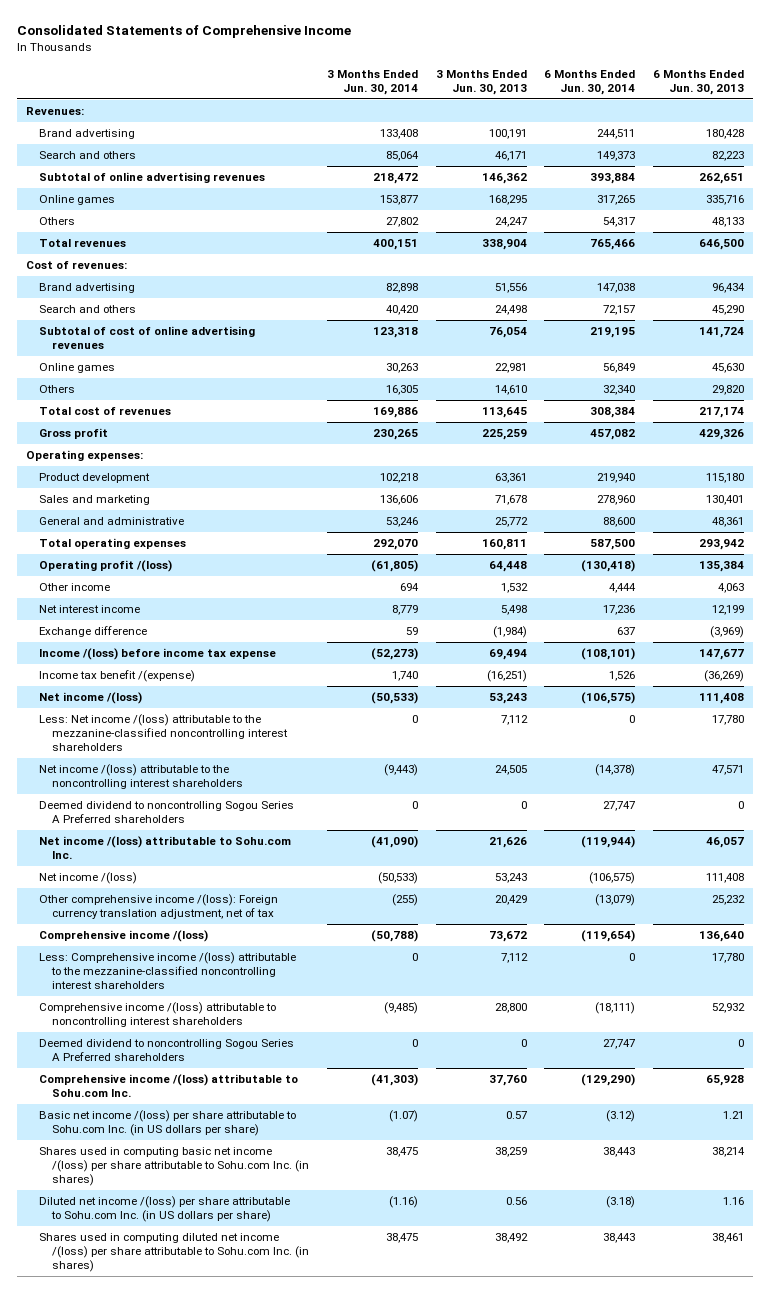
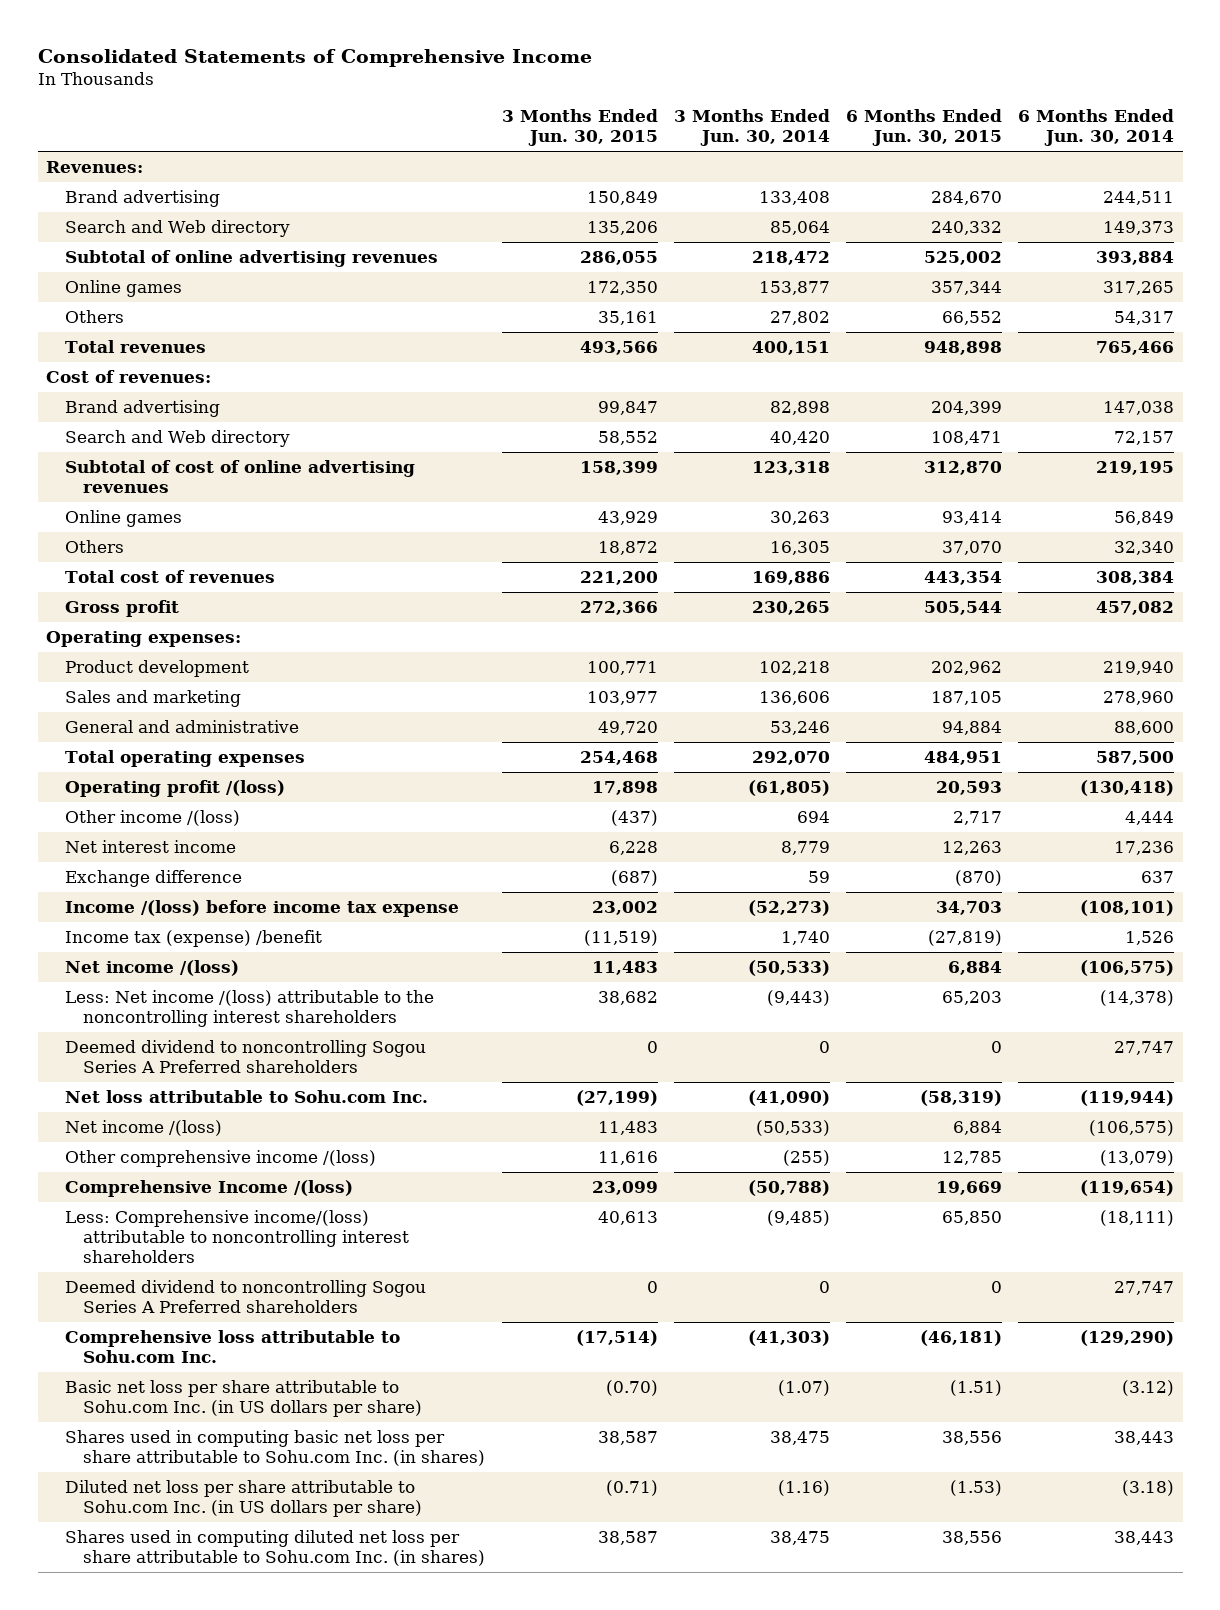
- | 3 Months Ended Jun. 30, 2014 | 3 Months Ended Jun. 30, 2013 | 6 Months Ended Jun. 30, 2014 | 6 Months Ended Jun. 30, 2013
+ | 3 Months Ended Jun. 30, 2015 | 3 Months Ended Jun. 30, 2014 | 6 Months Ended Jun. 30, 2015 | 6 Months Ended Jun. 30, 2014
- Search and others | 85,064 | 46,171 | 149,373 | 82,223
+ Search and Web directory | 135,206 | 85,064 | 240,332 | 149,373
- Search and others | 40,420 | 24,498 | 72,157 | 45,290
+ Search and Web directory | 58,552 | 40,420 | 108,471 | 72,157
- Other income | 694 | 1,532 | 4,444 | 4,063
+ Other income /(loss) | (437) | 694 | 2,717 | 4,444
- Income tax benefit /(expense) | 1,740 | (16,251) | 1,526 | (36,269)
+ Income tax (expense) /benefit | (11,519) | 1,740 | (27,819) | 1,526
- Less: Net income /(loss) attributable to the mezzanine-classified noncontrolling interest shareholders | 0 | 7,112 | 0 | 17,780
- Net income /(loss) attributable to the noncontrolling interest shareholders | (9,443) | 24,505 | (14,378) | 47,571
+ Less: Net income /(loss) attributable to the noncontrolling interest shareholders | 38,682 | (9,443) | 65,203 | (14,378)
- Net income /(loss) attributable to Sohu.com Inc. | (41,090) | 21,626 | (119,944) | 46,057
+ Net loss attributable to Sohu.com Inc. | (27,199) | (41,090) | (58,319) | (119,944)
- Other comprehensive income /(loss): Foreign currency translation adjustment, net of tax | (255) | 20,429 | (13,079) | 25,232
- Comprehensive income /(loss) | (50,788) | 73,672 | (119,654) | 136,640
- Less: Comprehensive income /(loss) attributable to the mezzanine-classified noncontrolling interest shareholders | 0 | 7,112 | 0 | 17,780
- Comprehensive income /(loss) attributable to noncontrolling interest shareholders | (9,485) | 28,800 | (18,111) | 52,932
+ Other comprehensive income /(loss) | 11,616 | (255) | 12,785 | (13,079)
+ Comprehensive Income /(loss) | 23,099 | (50,788) | 19,669 | (119,654)
+ Less: Comprehensive income/(loss) attributable to noncontrolling interest shareholders | 40,613 | (9,485) | 65,850 | (18,111)
- Comprehensive income /(loss) attributable to Sohu.com Inc. | (41,303) | 37,760 | (129,290) | 65,928
- Basic net income /(loss) per share attributable to Sohu.com Inc. (in US dollars per share) | (1.07) | 0.57 | (3.12) | 1.21
- Shares used in computing basic net income /(loss) per share attributable to Sohu.com Inc. (in shares) | 38,475 | 38,259 | 38,443 | 38,214
- Diluted net income /(loss) per share attributable to Sohu.com Inc. (in US dollars per share) | (1.16) | 0.56 | (3.18) | 1.16
- Shares used in computing diluted net income /(loss) per share attributable to Sohu.com Inc. (in shares) | 38,475 | 38,492 | 38,443 | 38,461
+ Comprehensive loss attributable to Sohu.com Inc. | (17,514) | (41,303) | (46,181) | (129,290)
+ Basic net loss per share attributable to Sohu.com Inc. (in US dollars per share) | (0.70) | (1.07) | (1.51) | (3.12)
+ Shares used in computing basic net loss per share attributable to Sohu.com Inc. (in shares) | 38,587 | 38,475 | 38,556 | 38,443
+ Diluted net loss per share attributable to Sohu.com Inc. (in US dollars per share) | (0.71) | (1.16) | (1.53) | (3.18)
+ Shares used in computing diluted net loss per share attributable to Sohu.com Inc. (in shares) | 38,587 | 38,475 | 38,556 | 38,443

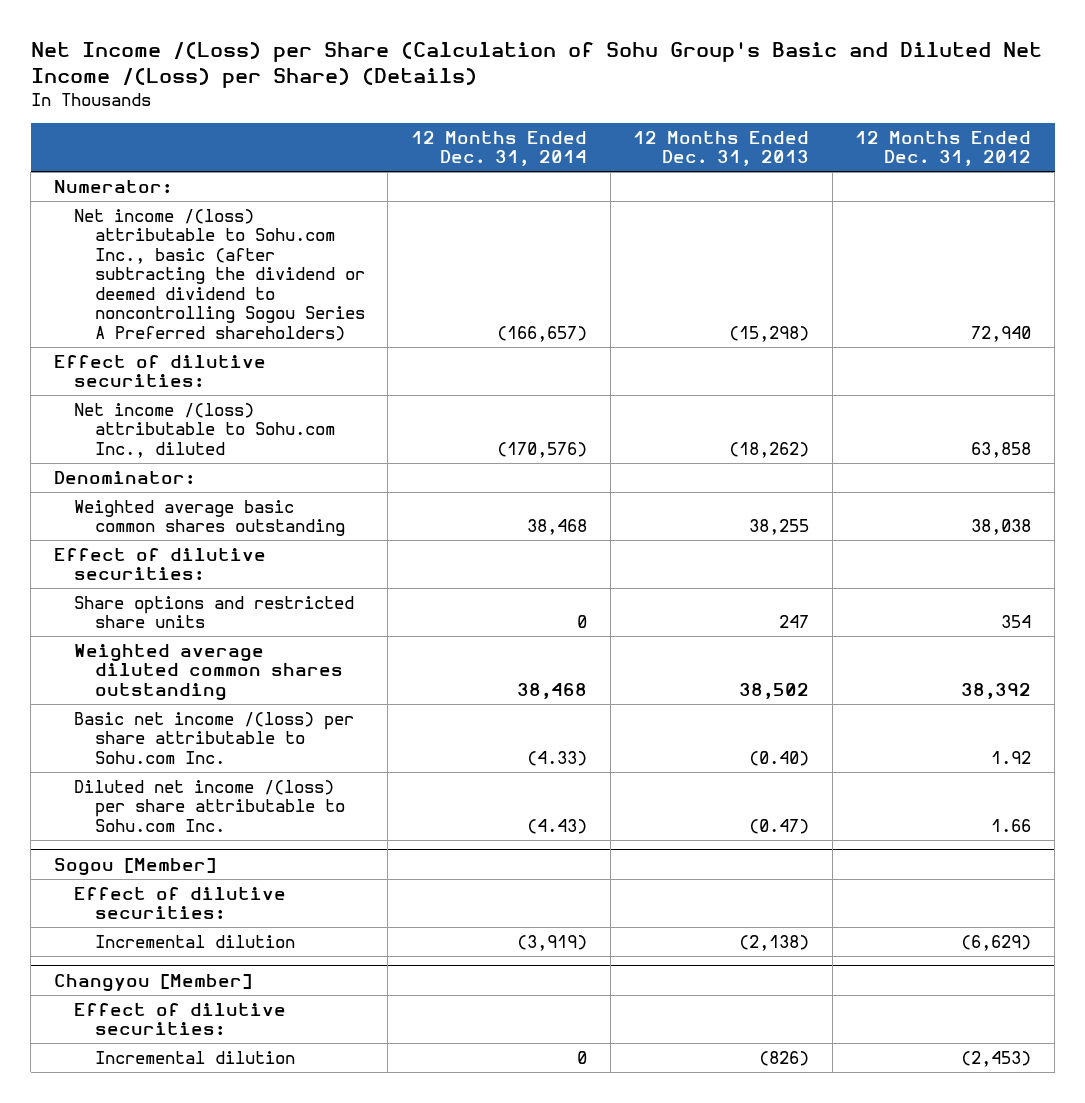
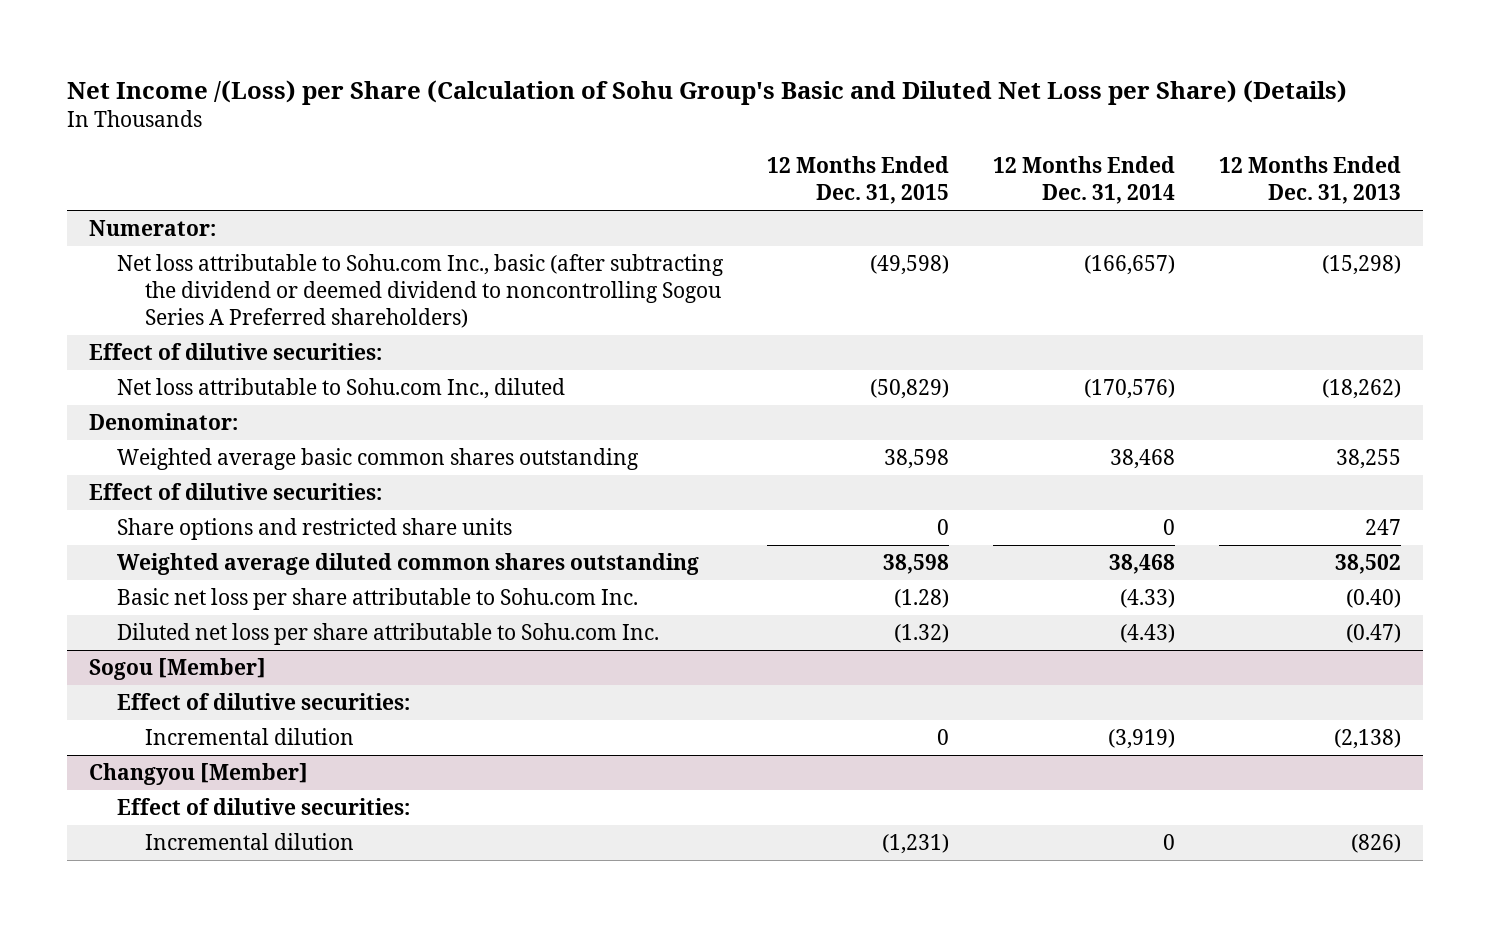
- Net Income /(Loss) per Share (Calculation of Sohu Group's Basic and Diluted Net Income /(Loss) per Share) (Details)
+ Net Income /(Loss) per Share (Calculation of Sohu Group's Basic and Diluted Net Loss per Share) (Details)
- | 12 Months Ended Dec. 31, 2014 | 12 Months Ended Dec. 31, 2013 | 12 Months Ended Dec. 31, 2012
+ | 12 Months Ended Dec. 31, 2015 | 12 Months Ended Dec. 31, 2014 | 12 Months Ended Dec. 31, 2013
- Net income /(loss) attributable to Sohu.com Inc., basic (after subtracting the dividend or deemed dividend to noncontrolling Sogou Series A Preferred shareholders) | (166,657) | (15,298) | 72,940
+ Net loss attributable to Sohu.com Inc., basic (after subtracting the dividend or deemed dividend to noncontrolling Sogou Series A Preferred shareholders) | (49,598) | (166,657) | (15,298)
- Net income /(loss) attributable to Sohu.com Inc., diluted | (170,576) | (18,262) | 63,858
+ Net loss attributable to Sohu.com Inc., diluted | (50,829) | (170,576) | (18,262)
- Basic net income /(loss) per share attributable to Sohu.com Inc. | (4.33) | (0.40) | 1.92
- Diluted net income /(loss) per share attributable to Sohu.com Inc. | (4.43) | (0.47) | 1.66
+ Basic net loss per share attributable to Sohu.com Inc. | (1.28) | (4.33) | (0.40)
+ Diluted net loss per share attributable to Sohu.com Inc. | (1.32) | (4.43) | (0.47)

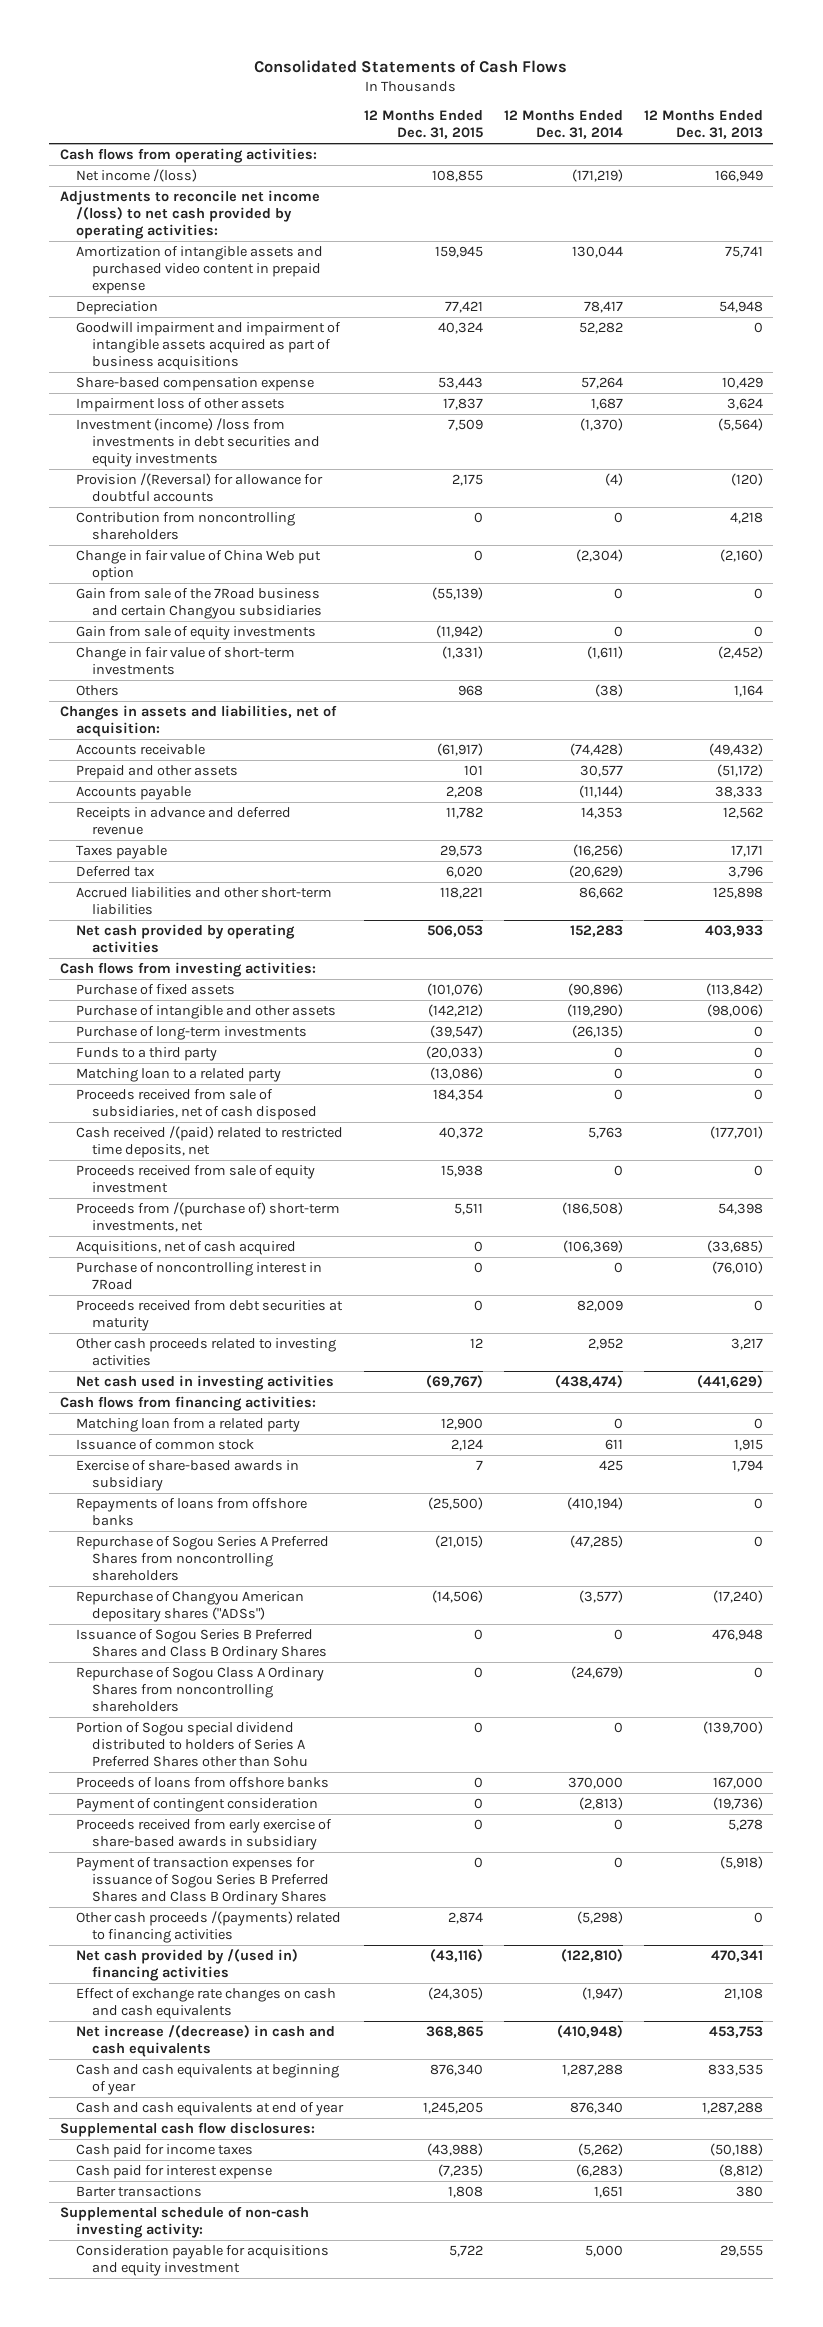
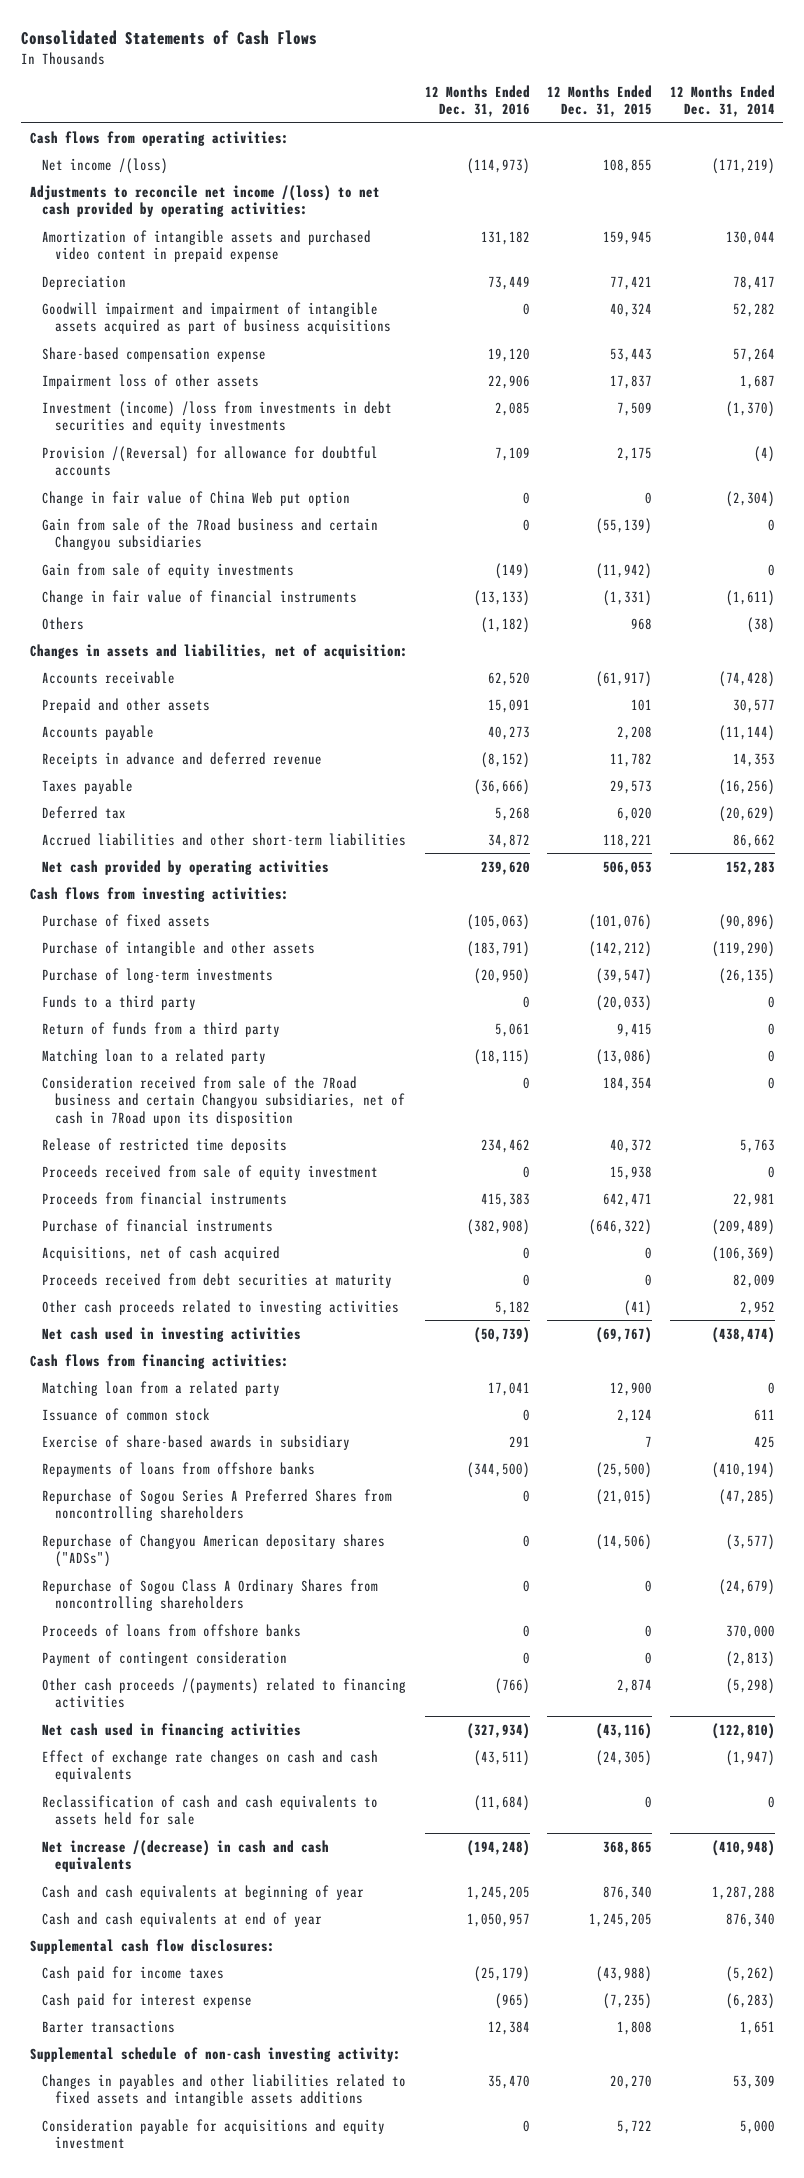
- | 12 Months Ended Dec. 31, 2015 | 12 Months Ended Dec. 31, 2014 | 12 Months Ended Dec. 31, 2013
+ | 12 Months Ended Dec. 31, 2016 | 12 Months Ended Dec. 31, 2015 | 12 Months Ended Dec. 31, 2014
- Contribution from noncontrolling shareholders | 0 | 0 | 4,218
- Change in fair value of short-term investments | (1,331) | (1,611) | (2,452)
+ Change in fair value of financial instruments | (13,133) | (1,331) | (1,611)
+ Return of funds from a third party | 5,061 | 9,415 | 0
- Proceeds received from sale of subsidiaries, net of cash disposed | 184,354 | 0 | 0
- Cash received /(paid) related to restricted time deposits, net | 40,372 | 5,763 | (177,701)
+ Consideration received from sale of the 7Road business and certain Changyou subsidiaries, net of cash in 7Road upon its disposition | 0 | 184,354 | 0
+ Release of restricted time deposits | 234,462 | 40,372 | 5,763
- Proceeds from /(purchase of) short-term investments, net | 5,511 | (186,508) | 54,398
+ Proceeds from financial instruments | 415,383 | 642,471 | 22,981
+ Purchase of financial instruments | (382,908) | (646,322) | (209,489)
- Purchase of noncontrolling interest in 7Road | 0 | 0 | (76,010)
- Other cash proceeds related to investing activities | 12 | 2,952 | 3,217
+ Other cash proceeds related to investing activities | 5,182 | (41) | 2,952
- Issuance of Sogou Series B Preferred Shares and Class B Ordinary Shares | 0 | 0 | 476,948
- Portion of Sogou special dividend distributed to holders of Series A Preferred Shares other than Sohu | 0 | 0 | (139,700)
- Proceeds received from early exercise of share-based awards in subsidiary | 0 | 0 | 5,278
- Payment of transaction expenses for issuance of Sogou Series B Preferred Shares and Class B Ordinary Shares | 0 | 0 | (5,918)
- Net cash provided by /(used in) financing activities | (43,116) | (122,810) | 470,341
+ Net cash used in financing activities | (327,934) | (43,116) | (122,810)
+ Reclassification of cash and cash equivalents to assets held for sale | (11,684) | 0 | 0
+ Changes in payables and other liabilities related to fixed assets and intangible assets additions | 35,470 | 20,270 | 53,309

